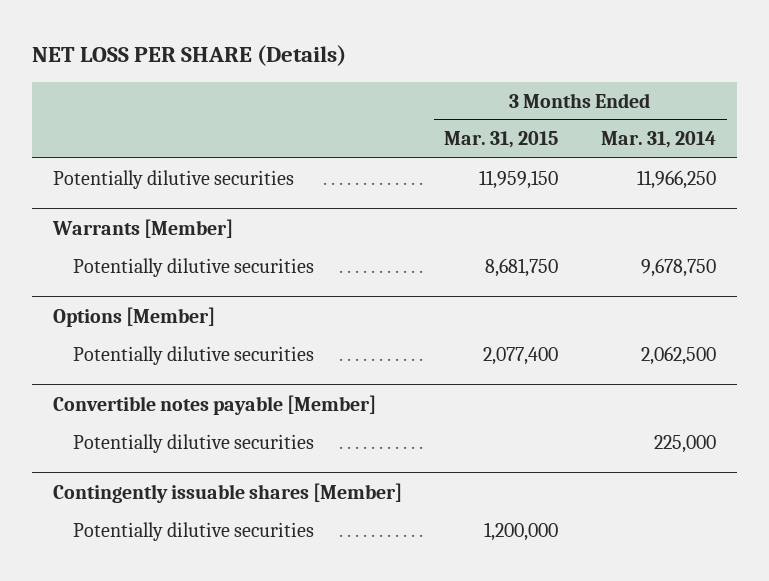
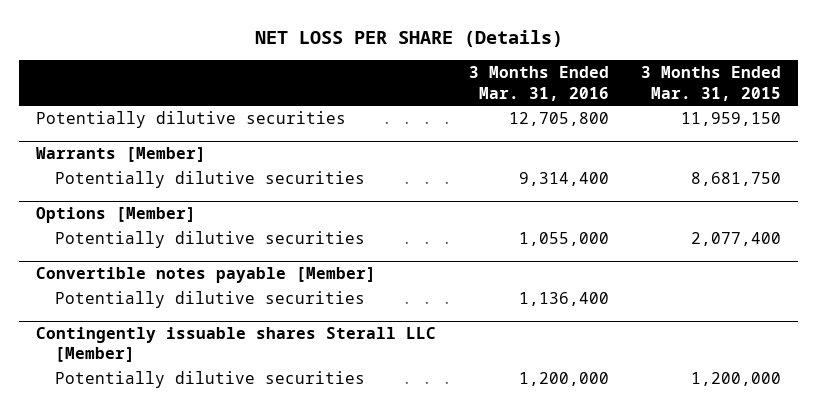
- | 3 Months Ended Mar. 31, 2015 | 3 Months Ended Mar. 31, 2014
+ | 3 Months Ended Mar. 31, 2016 | 3 Months Ended Mar. 31, 2015
- Contingently issuable shares [Member]
+ Contingently issuable shares Sterall LLC [Member]

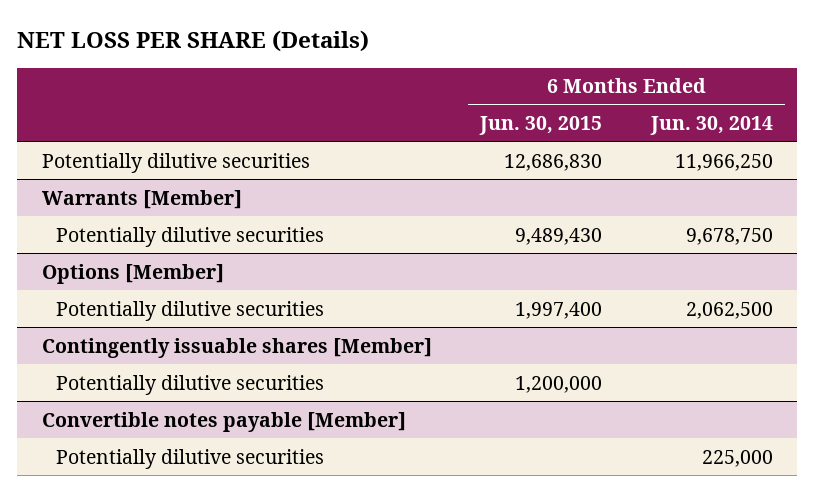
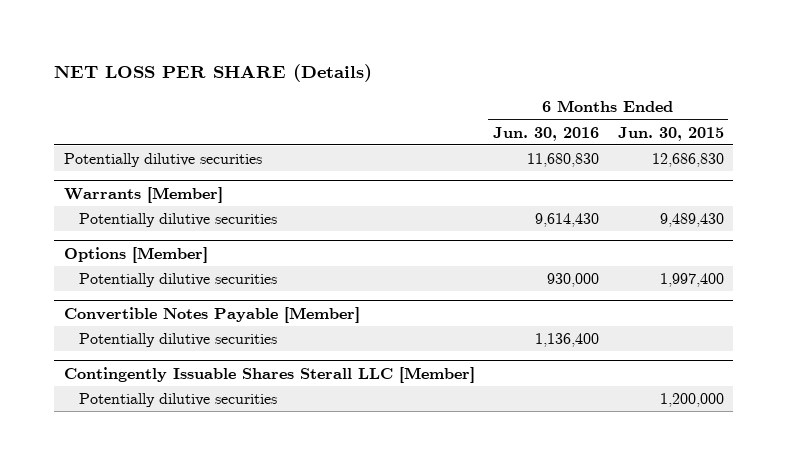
- | 6 Months Ended Jun. 30, 2015 | 6 Months Ended Jun. 30, 2014
+ | 6 Months Ended Jun. 30, 2016 | 6 Months Ended Jun. 30, 2015
- Contingently issuable shares [Member]
- Potentially dilutive securities | 1,200,000 |
- Convertible notes payable [Member]
+ Convertible Notes Payable [Member]
+ Contingently Issuable Shares Sterall LLC [Member]
+ Potentially dilutive securities | | 1,200,000

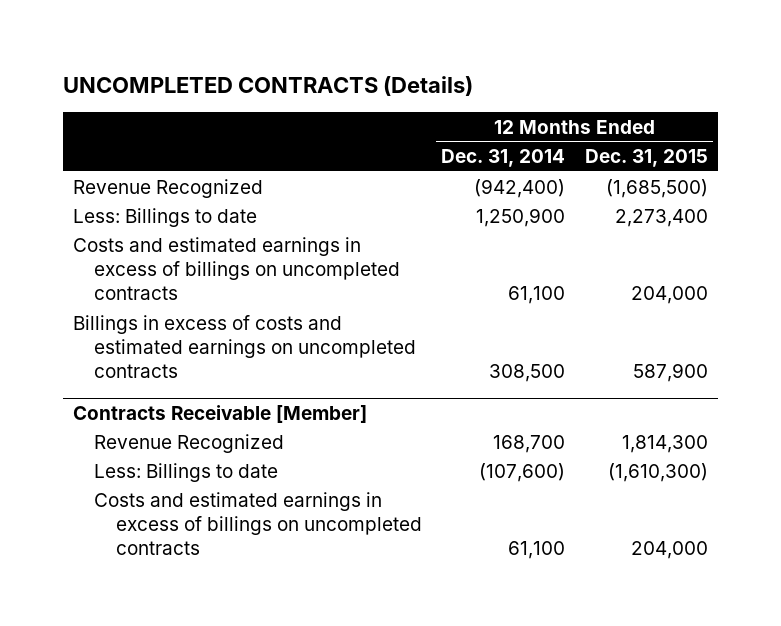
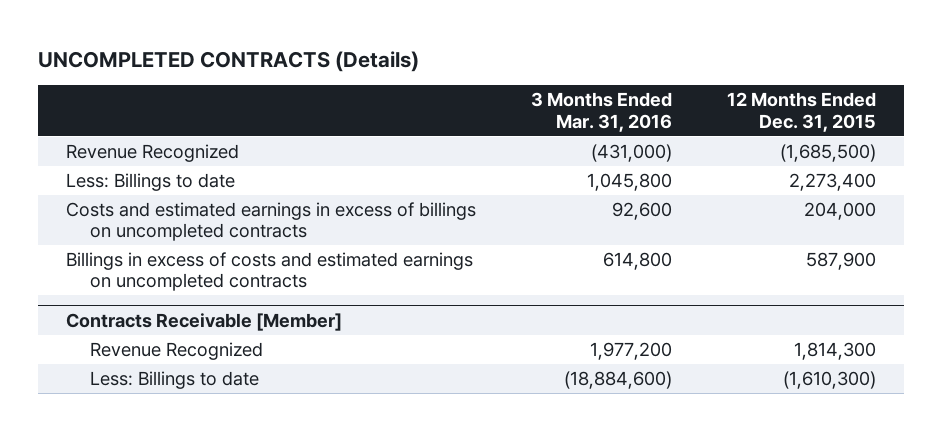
- | 12 Months Ended Dec. 31, 2014 | 12 Months Ended Dec. 31, 2015
+ | 3 Months Ended Mar. 31, 2016 | 12 Months Ended Dec. 31, 2015
@ Contracts Receivable [Member]
- Costs and estimated earnings in excess of billings on uncompleted contracts | 61,100 | 204,000

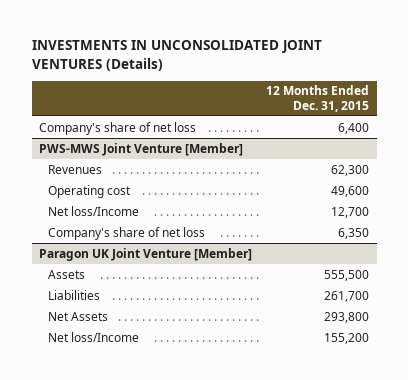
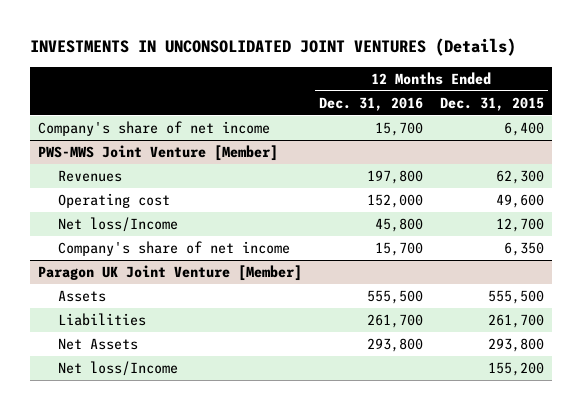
- | 12 Months Ended Dec. 31, 2015
+ | 12 Months Ended Dec. 31, 2016 | 12 Months Ended Dec. 31, 2015
- Company's share of net loss | 6,400
+ Company's share of net income | 15,700 | 6,400
@ PWS-MWS Joint Venture [Member]
- Company's share of net loss | 6,350
+ Company's share of net income | 15,700 | 6,350

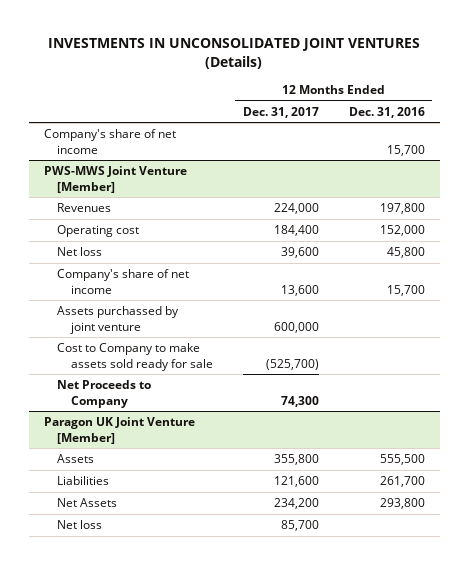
- | 12 Months Ended Dec. 31, 2016 | 12 Months Ended Dec. 31, 2015
+ | 12 Months Ended Dec. 31, 2017 | 12 Months Ended Dec. 31, 2016
@ PWS-MWS Joint Venture [Member]
- Net loss/Income | 45,800 | 12,700
+ Net loss | 39,600 | 45,800
+ Assets purchassed by joint venture | 600,000 |
+ Cost to Company to make assets sold ready for sale | (525,700) |
+ Net Proceeds to Company | 74,300 |
@ Paragon UK Joint Venture [Member]
- Net loss/Income | | 155,200
+ Net loss | 85,700 |

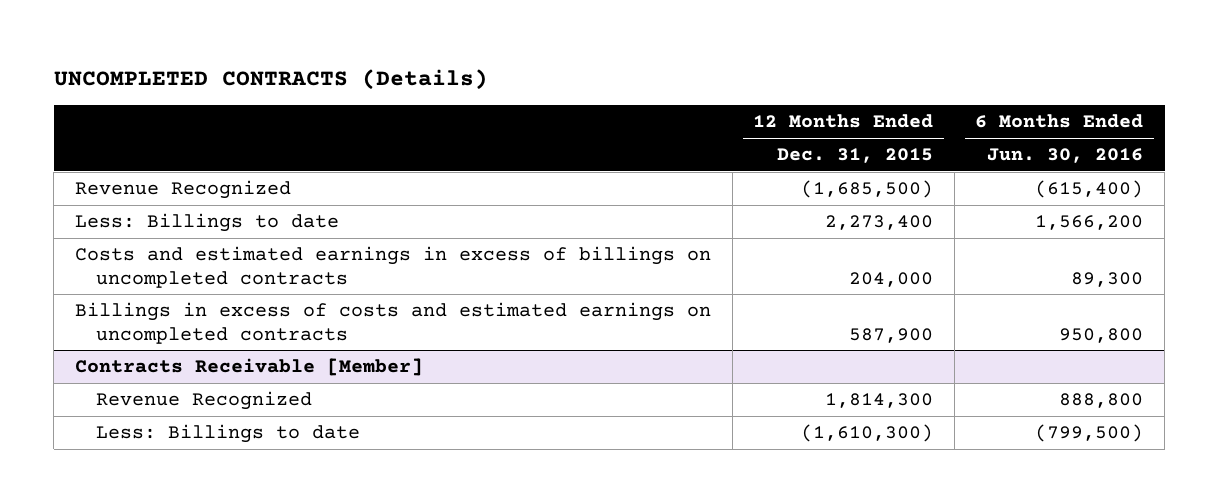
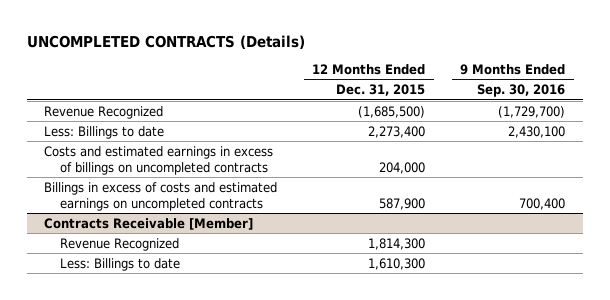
- | 12 Months Ended Dec. 31, 2015 | 6 Months Ended Jun. 30, 2016
+ | 12 Months Ended Dec. 31, 2015 | 9 Months Ended Sep. 30, 2016
@ Contracts Receivable [Member]
- Less: Billings to date | (1,610,300) | (799,500)
+ Less: Billings to date | 1,610,300 |

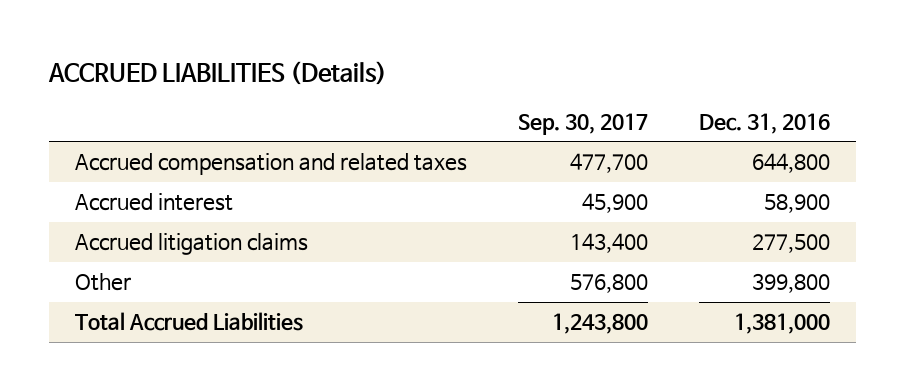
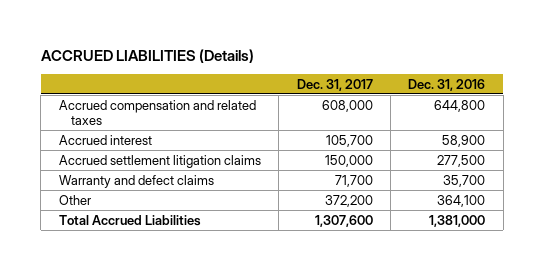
- | Sep. 30, 2017 | Dec. 31, 2016
+ | Dec. 31, 2017 | Dec. 31, 2016
- Accrued litigation claims | 143,400 | 277,500
- Other | 576,800 | 399,800
+ Accrued settlement litigation claims | 150,000 | 277,500
+ Warranty and defect claims | 71,700 | 35,700
+ Other | 372,200 | 364,100

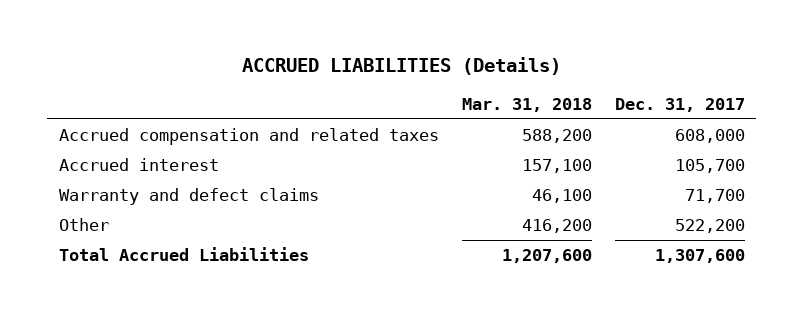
- | Dec. 31, 2017 | Dec. 31, 2016
+ | Mar. 31, 2018 | Dec. 31, 2017
- Accrued settlement litigation claims | 150,000 | 277,500
- Other | 372,200 | 364,100
+ Other | 416,200 | 522,200

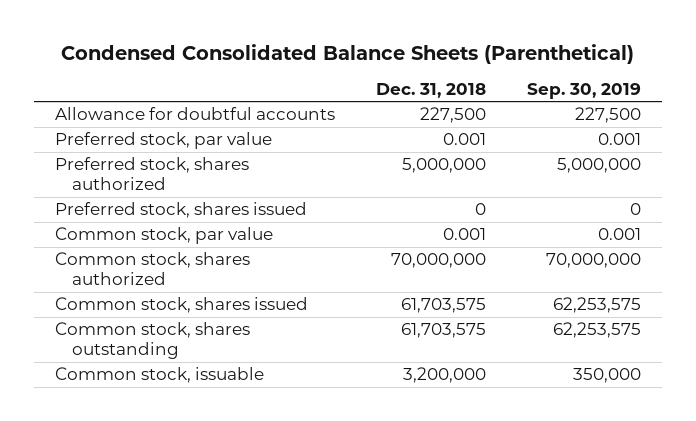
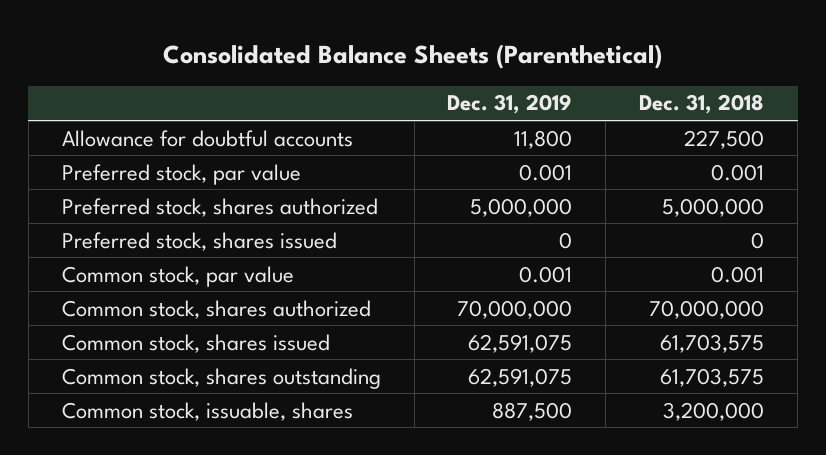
- Condensed Consolidated Balance Sheets (Parenthetical)
+ Consolidated Balance Sheets (Parenthetical)
- | Dec. 31, 2018 | Sep. 30, 2019
+ | Dec. 31, 2019 | Dec. 31, 2018
- Common stock, issuable | 3,200,000 | 350,000
+ Common stock, issuable, shares | 887,500 | 3,200,000

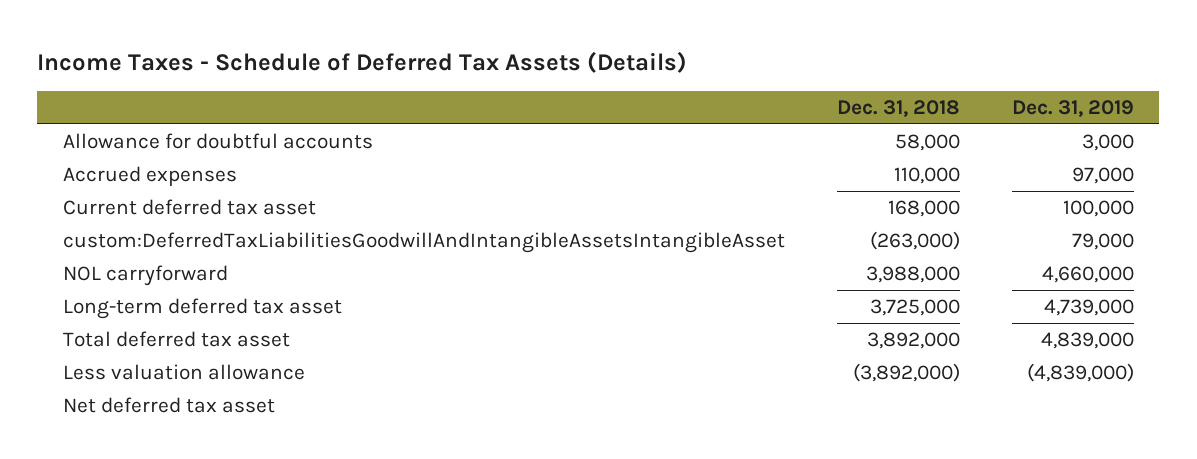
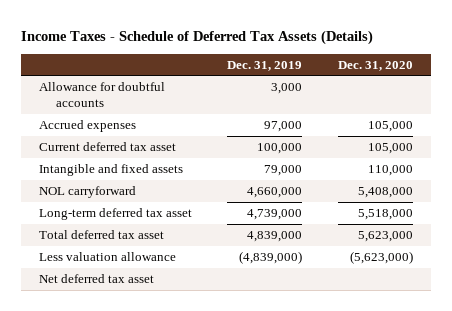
- | Dec. 31, 2018 | Dec. 31, 2019
+ | Dec. 31, 2019 | Dec. 31, 2020
- custom:DeferredTaxLiabilitiesGoodwillAndIntangibleAssetsIntangibleAsset | (263,000) | 79,000
+ Intangible and fixed assets | 79,000 | 110,000

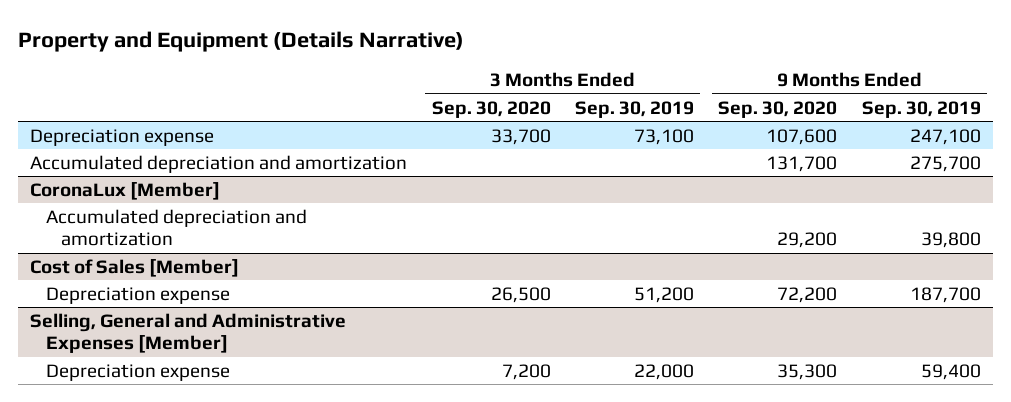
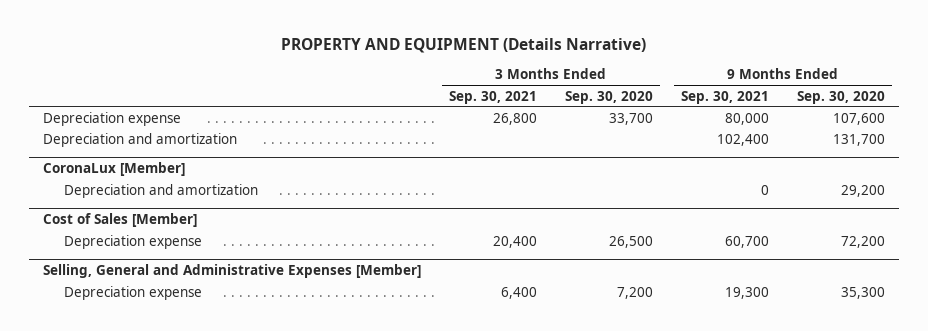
- Property and Equipment (Details Narrative)
+ PROPERTY AND EQUIPMENT (Details Narrative)
- | 3 Months Ended Sep. 30, 2020 | 3 Months Ended Sep. 30, 2019 | 9 Months Ended Sep. 30, 2020 | 9 Months Ended Sep. 30, 2019
+ | 3 Months Ended Sep. 30, 2021 | 3 Months Ended Sep. 30, 2020 | 9 Months Ended Sep. 30, 2021 | 9 Months Ended Sep. 30, 2020
- Accumulated depreciation and amortization | | | 131,700 | 275,700
+ Depreciation and amortization | | | 102,400 | 131,700
@ CoronaLux [Member]
- Accumulated depreciation and amortization | | | 29,200 | 39,800
+ Depreciation and amortization | | | 0 | 29,200

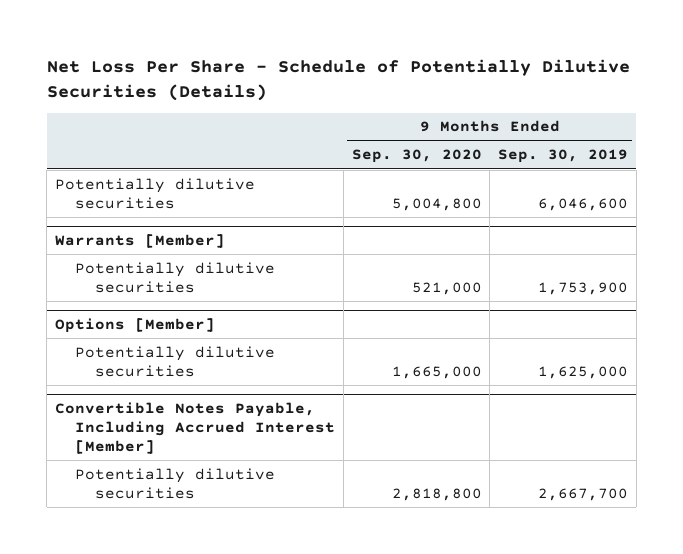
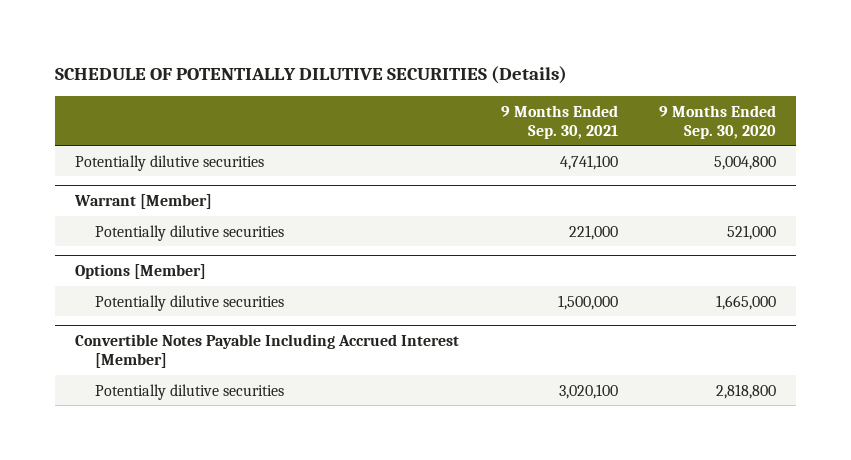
- Net Loss Per Share - Schedule of Potentially Dilutive Securities (Details)
+ SCHEDULE OF POTENTIALLY DILUTIVE SECURITIES (Details)
- | 9 Months Ended Sep. 30, 2020 | 9 Months Ended Sep. 30, 2019
+ | 9 Months Ended Sep. 30, 2021 | 9 Months Ended Sep. 30, 2020
- Warrants [Member]
+ Warrant [Member]
- Convertible Notes Payable, Including Accrued Interest [Member]
+ Convertible Notes Payable Including Accrued Interest [Member]

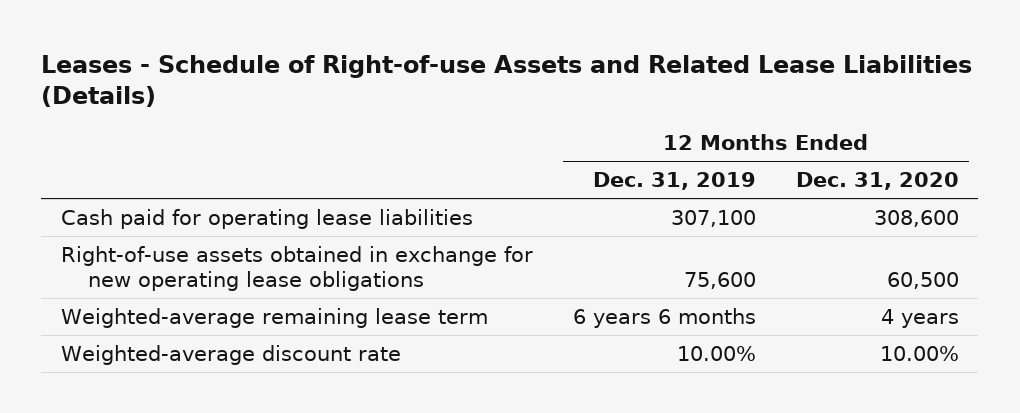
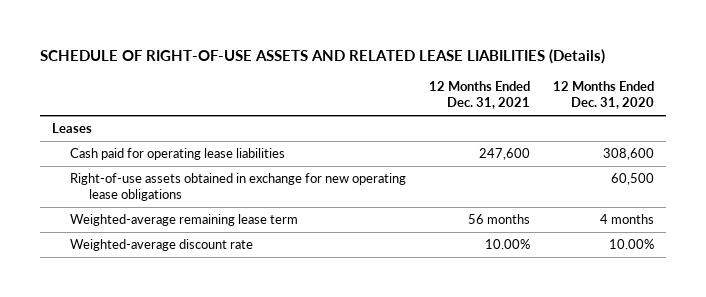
- Leases - Schedule of Right-of-use Assets and Related Lease Liabilities (Details)
+ SCHEDULE OF RIGHT-OF-USE ASSETS AND RELATED LEASE LIABILITIES (Details)
- | 12 Months Ended Dec. 31, 2019 | 12 Months Ended Dec. 31, 2020
+ | 12 Months Ended Dec. 31, 2021 | 12 Months Ended Dec. 31, 2020
+ Leases
- Weighted-average remaining lease term | 6 years 6 months | 4 years
+ Weighted-average remaining lease term | 56 months | 4 months

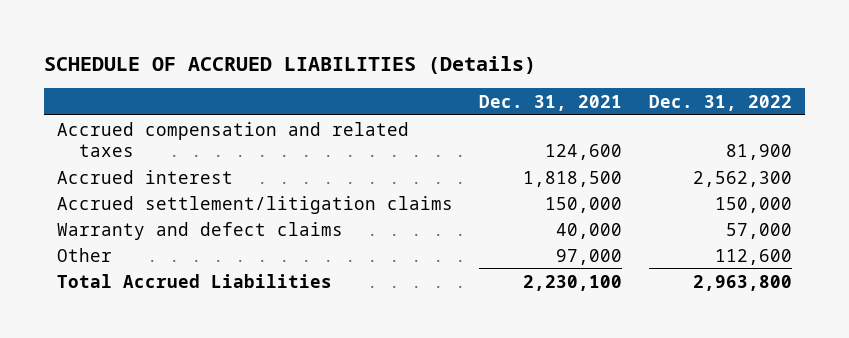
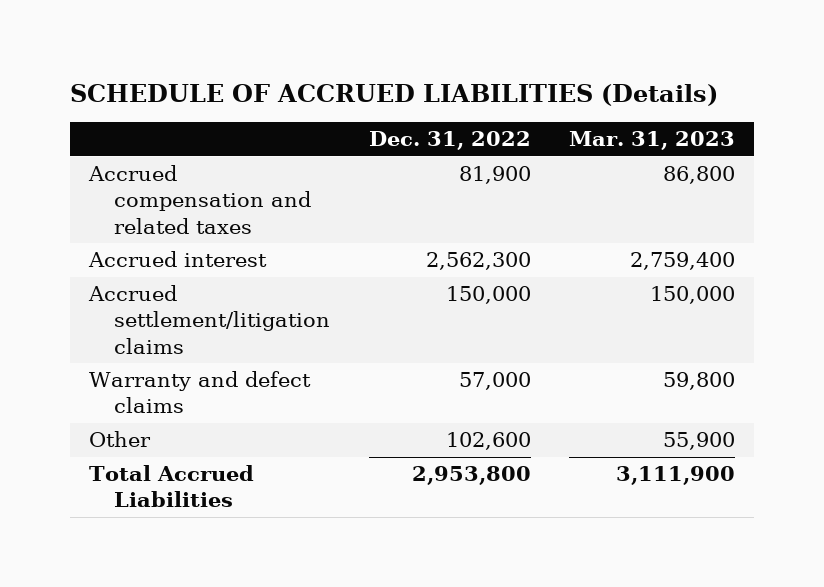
- | Dec. 31, 2021 | Dec. 31, 2022
+ | Dec. 31, 2022 | Mar. 31, 2023
- Other | 97,000 | 112,600
- Total Accrued Liabilities | 2,230,100 | 2,963,800
+ Other | 102,600 | 55,900
+ Total Accrued Liabilities | 2,953,800 | 3,111,900

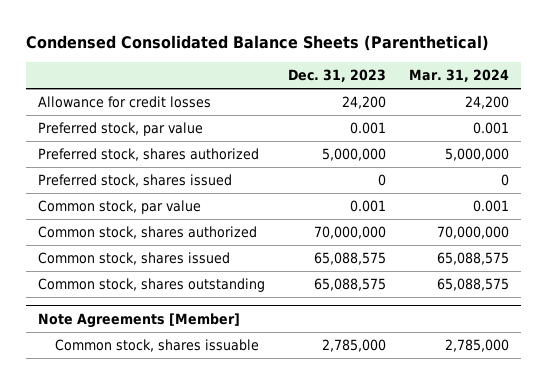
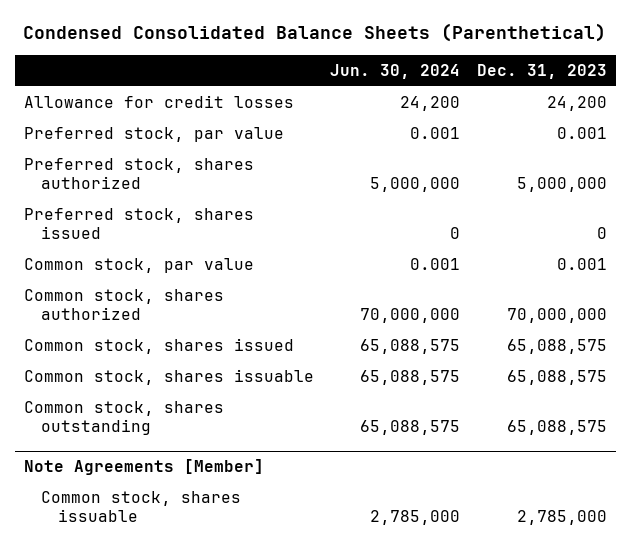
- | Dec. 31, 2023 | Mar. 31, 2024
+ | Jun. 30, 2024 | Dec. 31, 2023
+ Common stock, shares issuable | 65,088,575 | 65,088,575

